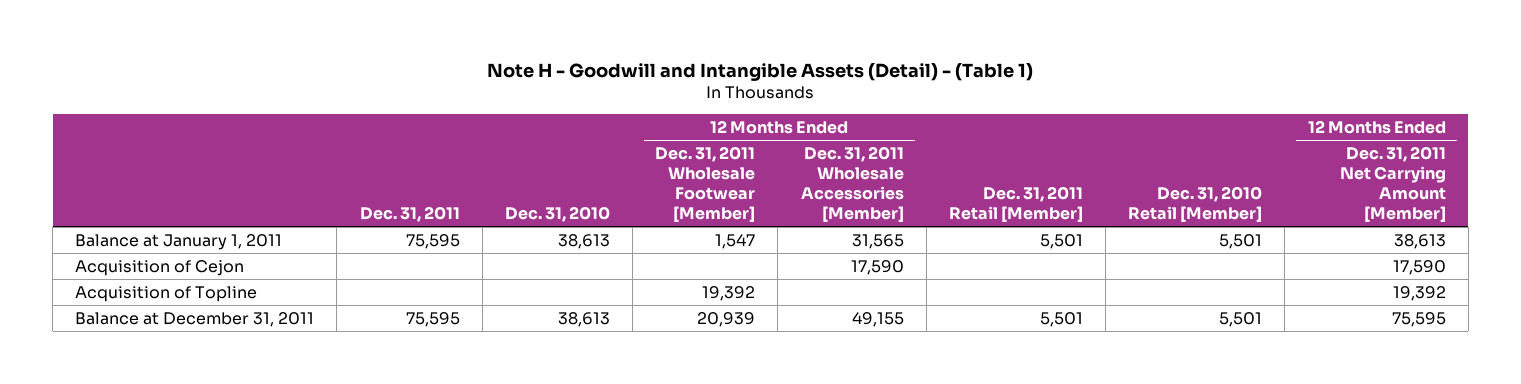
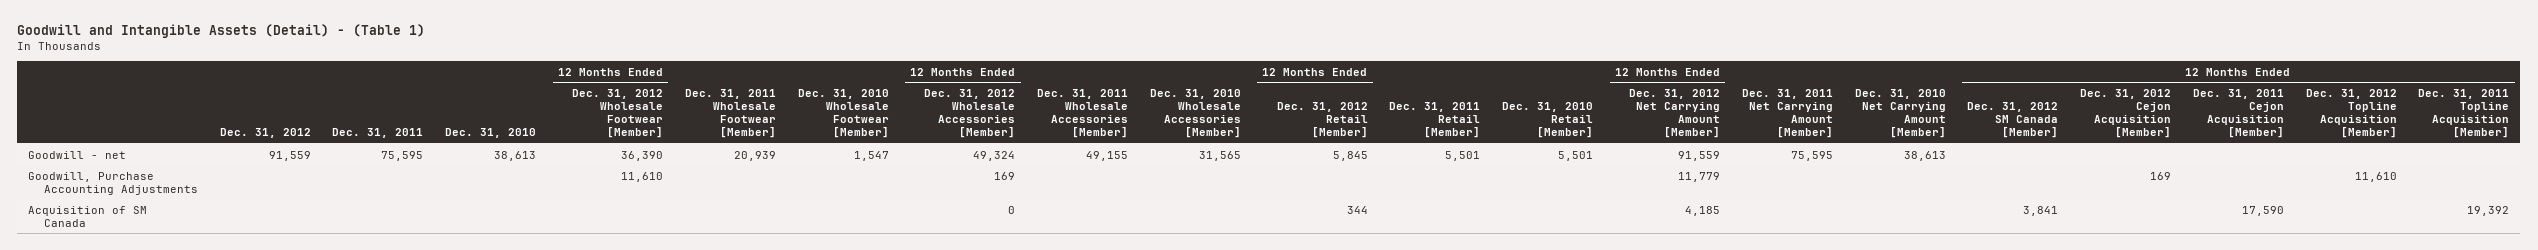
- Note H - Goodwill and Intangible Assets (Detail) - (Table 1)
+ Goodwill and Intangible Assets (Detail) - (Table 1)
- | Dec. 31, 2011 | Dec. 31, 2010 | 12 Months Ended Dec. 31, 2011 Wholesale Footwear [Member] | 12 Months Ended Dec. 31, 2011 Wholesale Accessories [Member] | Dec. 31, 2011 Retail [Member] | Dec. 31, 2010 Retail [Member] | 12 Months Ended Dec. 31, 2011 Net Carrying Amount [Member]
+ | Dec. 31, 2012 | Dec. 31, 2011 | Dec. 31, 2010 | 12 Months Ended Dec. 31, 2012 Wholesale Footwear [Member] | Dec. 31, 2011 Wholesale Footwear [Member] | Dec. 31, 2010 Wholesale Footwear [Member] | 12 Months Ended Dec. 31, 2012 Wholesale Accessories [Member] | Dec. 31, 2011 Wholesale Accessories [Member] | Dec. 31, 2010 Wholesale Accessories [Member] | 12 Months Ended Dec. 31, 2012 Retail [Member] | Dec. 31, 2011 Retail [Member] | Dec. 31, 2010 Retail [Member] | 12 Months Ended Dec. 31, 2012 Net Carrying Amount [Member] | Dec. 31, 2011 Net Carrying Amount [Member] | Dec. 31, 2010 Net Carrying Amount [Member] | 12 Months Ended Dec. 31, 2012 SM Canada [Member] | 12 Months Ended Dec. 31, 2012 Cejon Acquisition [Member] | 12 Months Ended Dec. 31, 2011 Cejon Acquisition [Member] | 12 Months Ended Dec. 31, 2012 Topline Acquisition [Member] | 12 Months Ended Dec. 31, 2011 Topline Acquisition [Member]
- Balance at January 1, 2011 | 75,595 | 38,613 | 1,547 | 31,565 | 5,501 | 5,501 | 38,613
- Acquisition of Cejon | | | | 17,590 | | | 17,590
- Acquisition of Topline | | | 19,392 | | | | 19,392
- Balance at December 31, 2011 | 75,595 | 38,613 | 20,939 | 49,155 | 5,501 | 5,501 | 75,595
+ Goodwill - net | 91,559 | 75,595 | 38,613 | 36,390 | 20,939 | 1,547 | 49,324 | 49,155 | 31,565 | 5,845 | 5,501 | 5,501 | 91,559 | 75,595 | 38,613 | | | | |
+ Goodwill, Purchase Accounting Adjustments | | | | 11,610 | | | 169 | | | | | | 11,779 | | | | 169 | | 11,610 |
+ Acquisition of SM Canada | | | | | | | 0 | | | 344 | | | 4,185 | | | 3,841 | | 17,590 | | 19,392

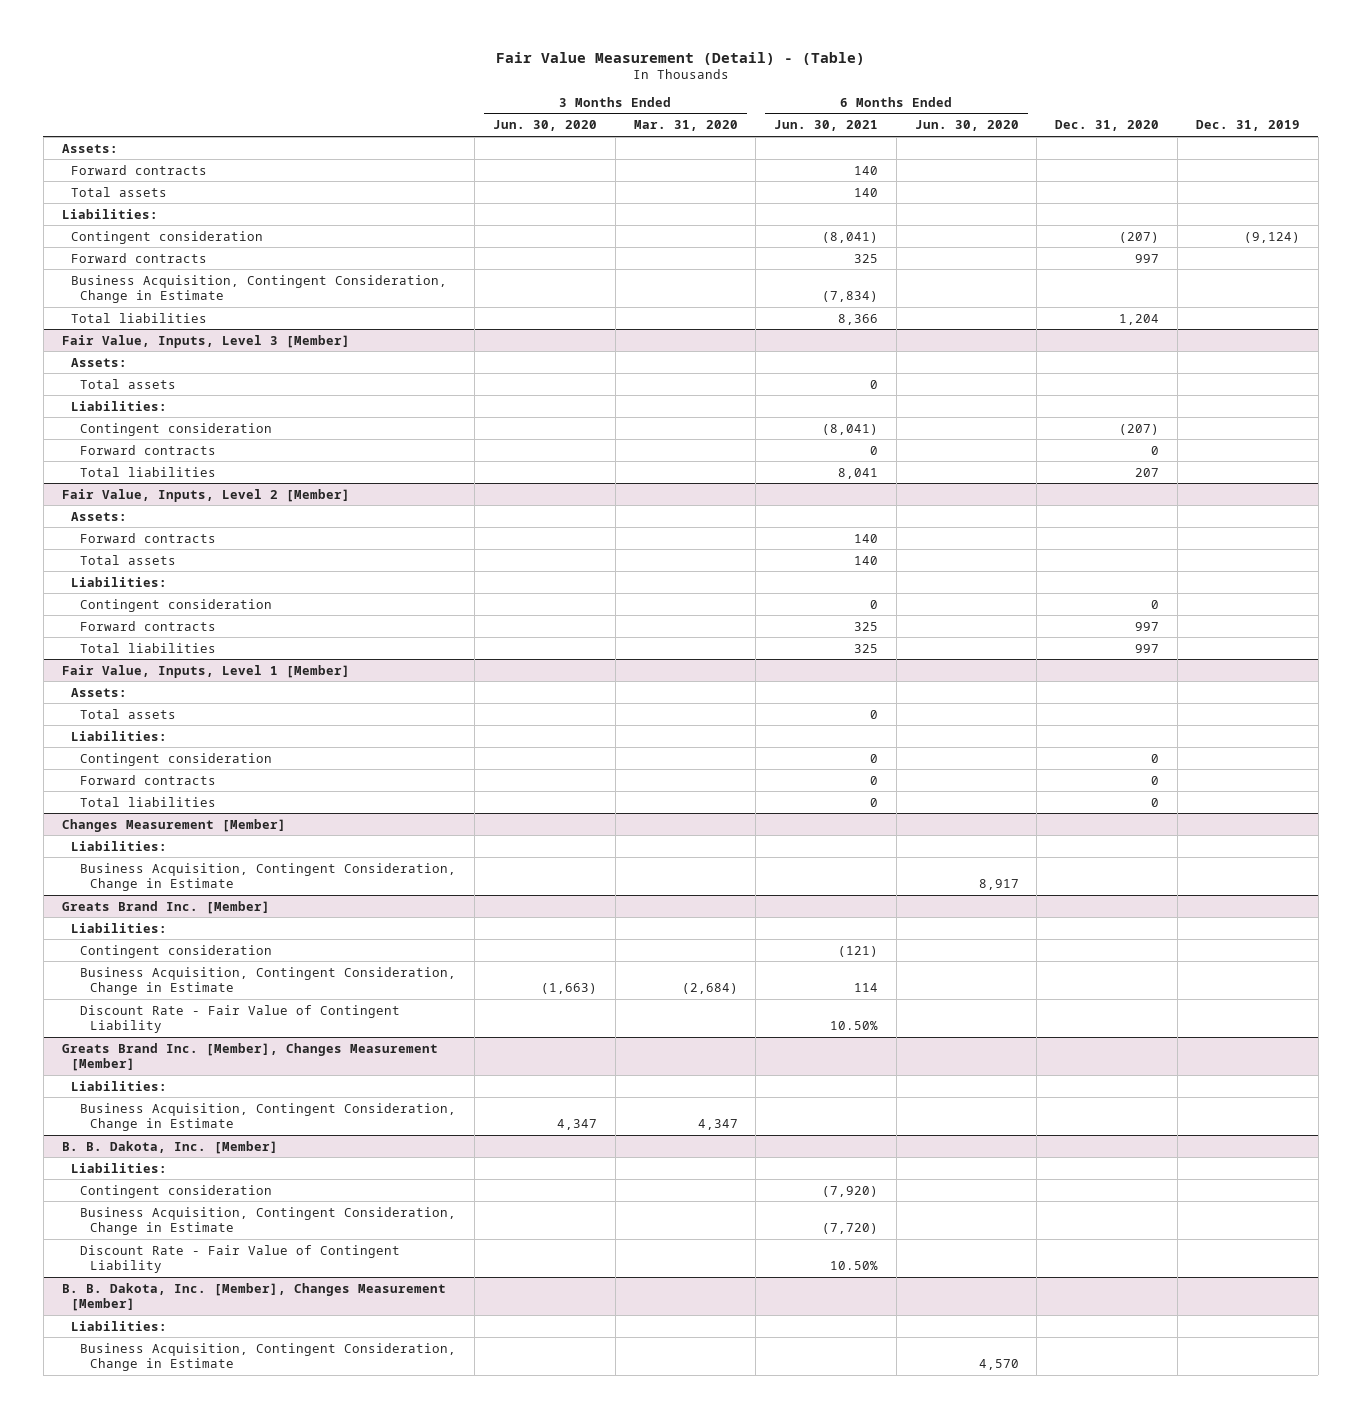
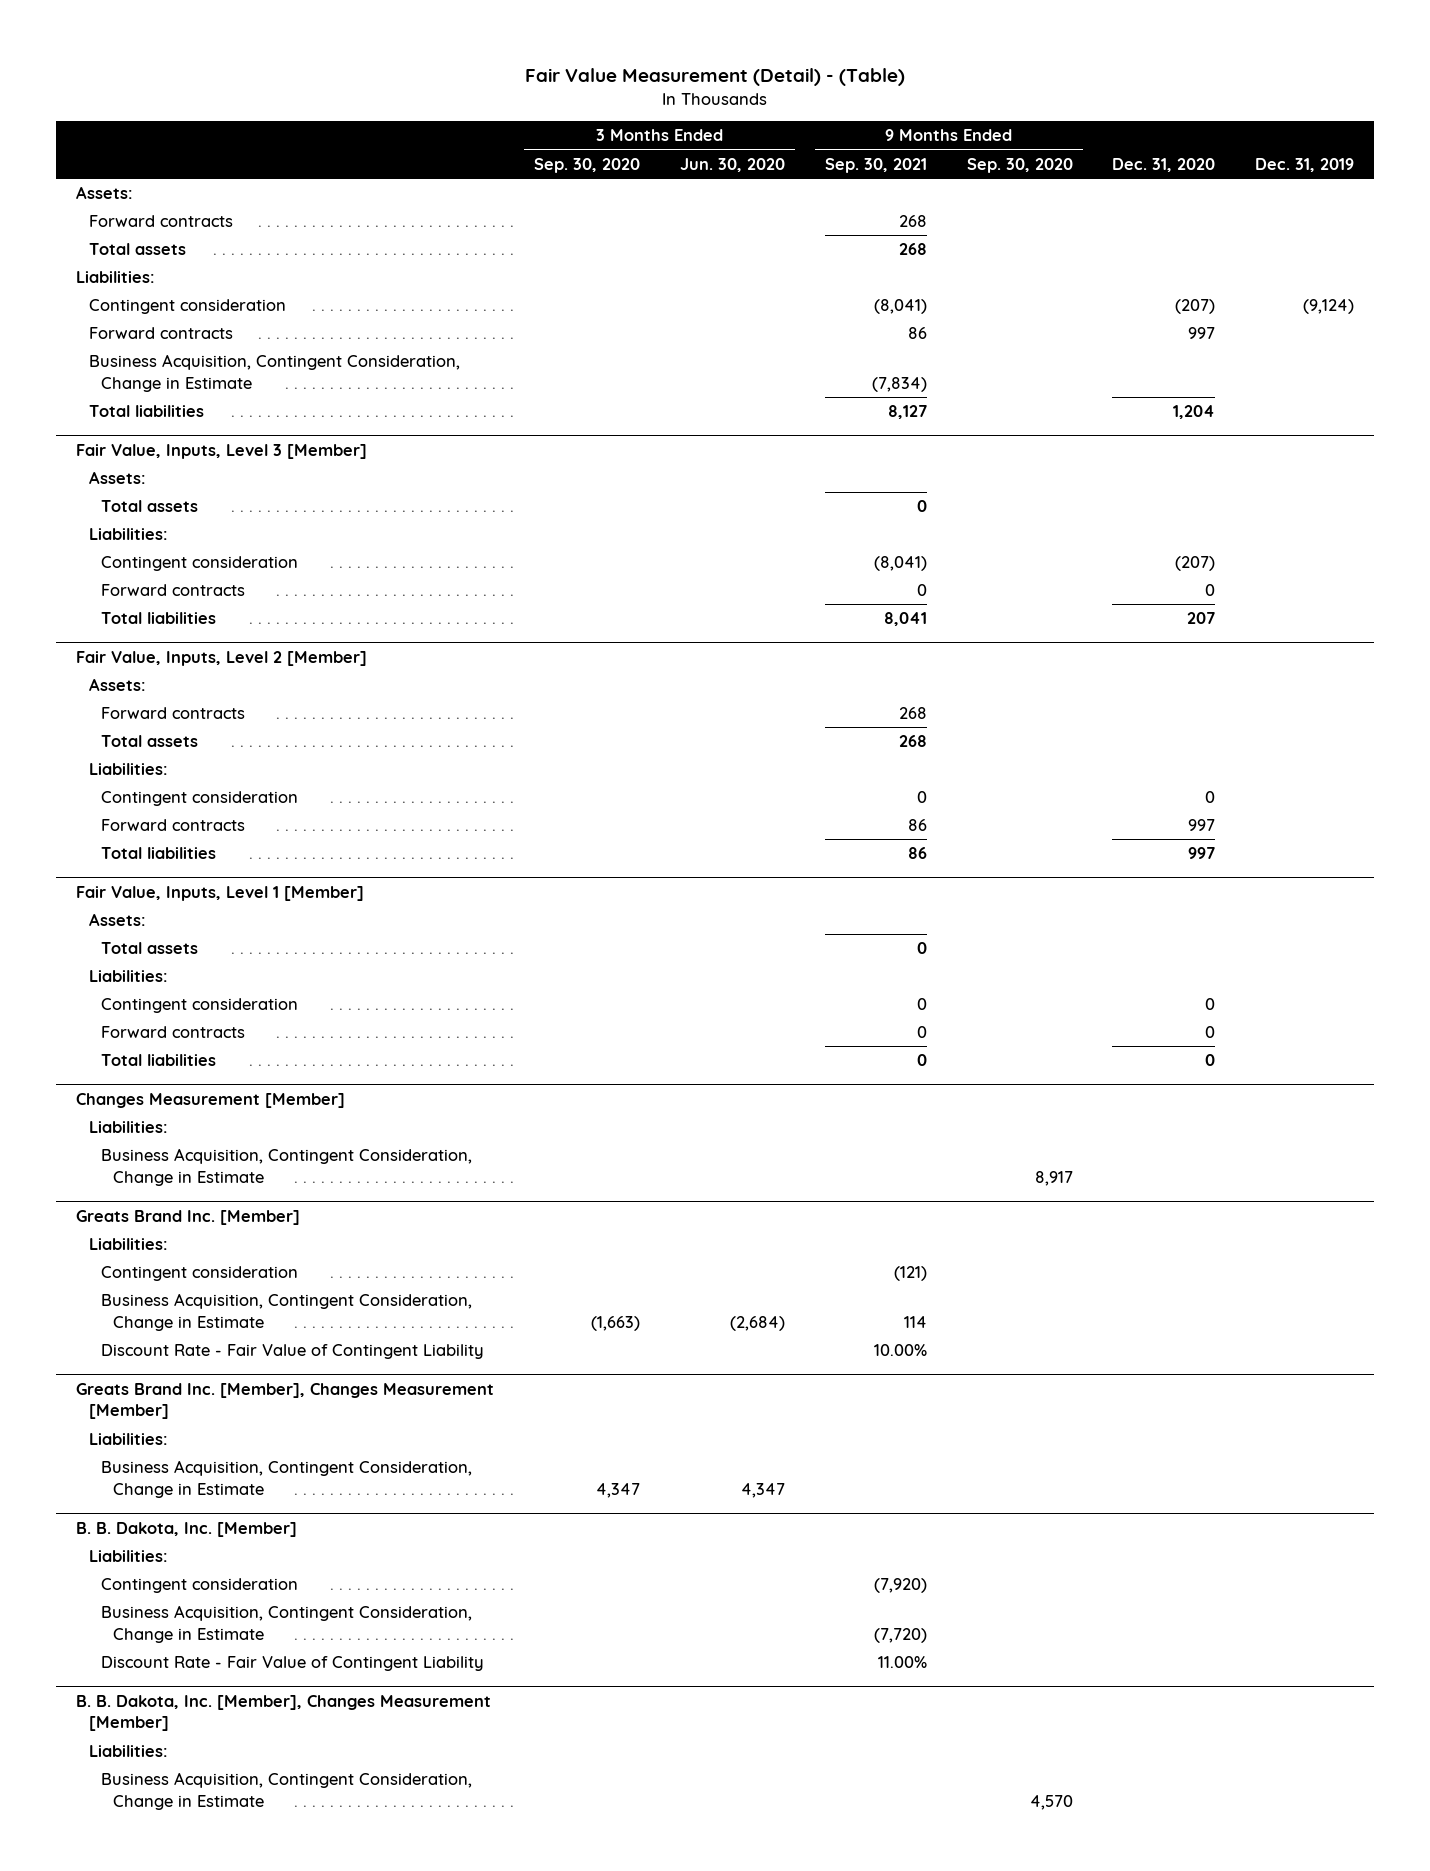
- | 3 Months Ended Jun. 30, 2020 | 3 Months Ended Mar. 31, 2020 | 6 Months Ended Jun. 30, 2021 | 6 Months Ended Jun. 30, 2020 | Dec. 31, 2020 | Dec. 31, 2019
+ | 3 Months Ended Sep. 30, 2020 | 3 Months Ended Jun. 30, 2020 | 9 Months Ended Sep. 30, 2021 | 9 Months Ended Sep. 30, 2020 | Dec. 31, 2020 | Dec. 31, 2019
@ Greats Brand Inc. [Member]
- Business Acquisition, Contingent Consideration, Change in Estimate | (1,663) | (2,684) | 114 | | |
+ Business Acquisition, Contingent Consideration, Change in Estimate | (1,663) | (2,684) | 114 | | |

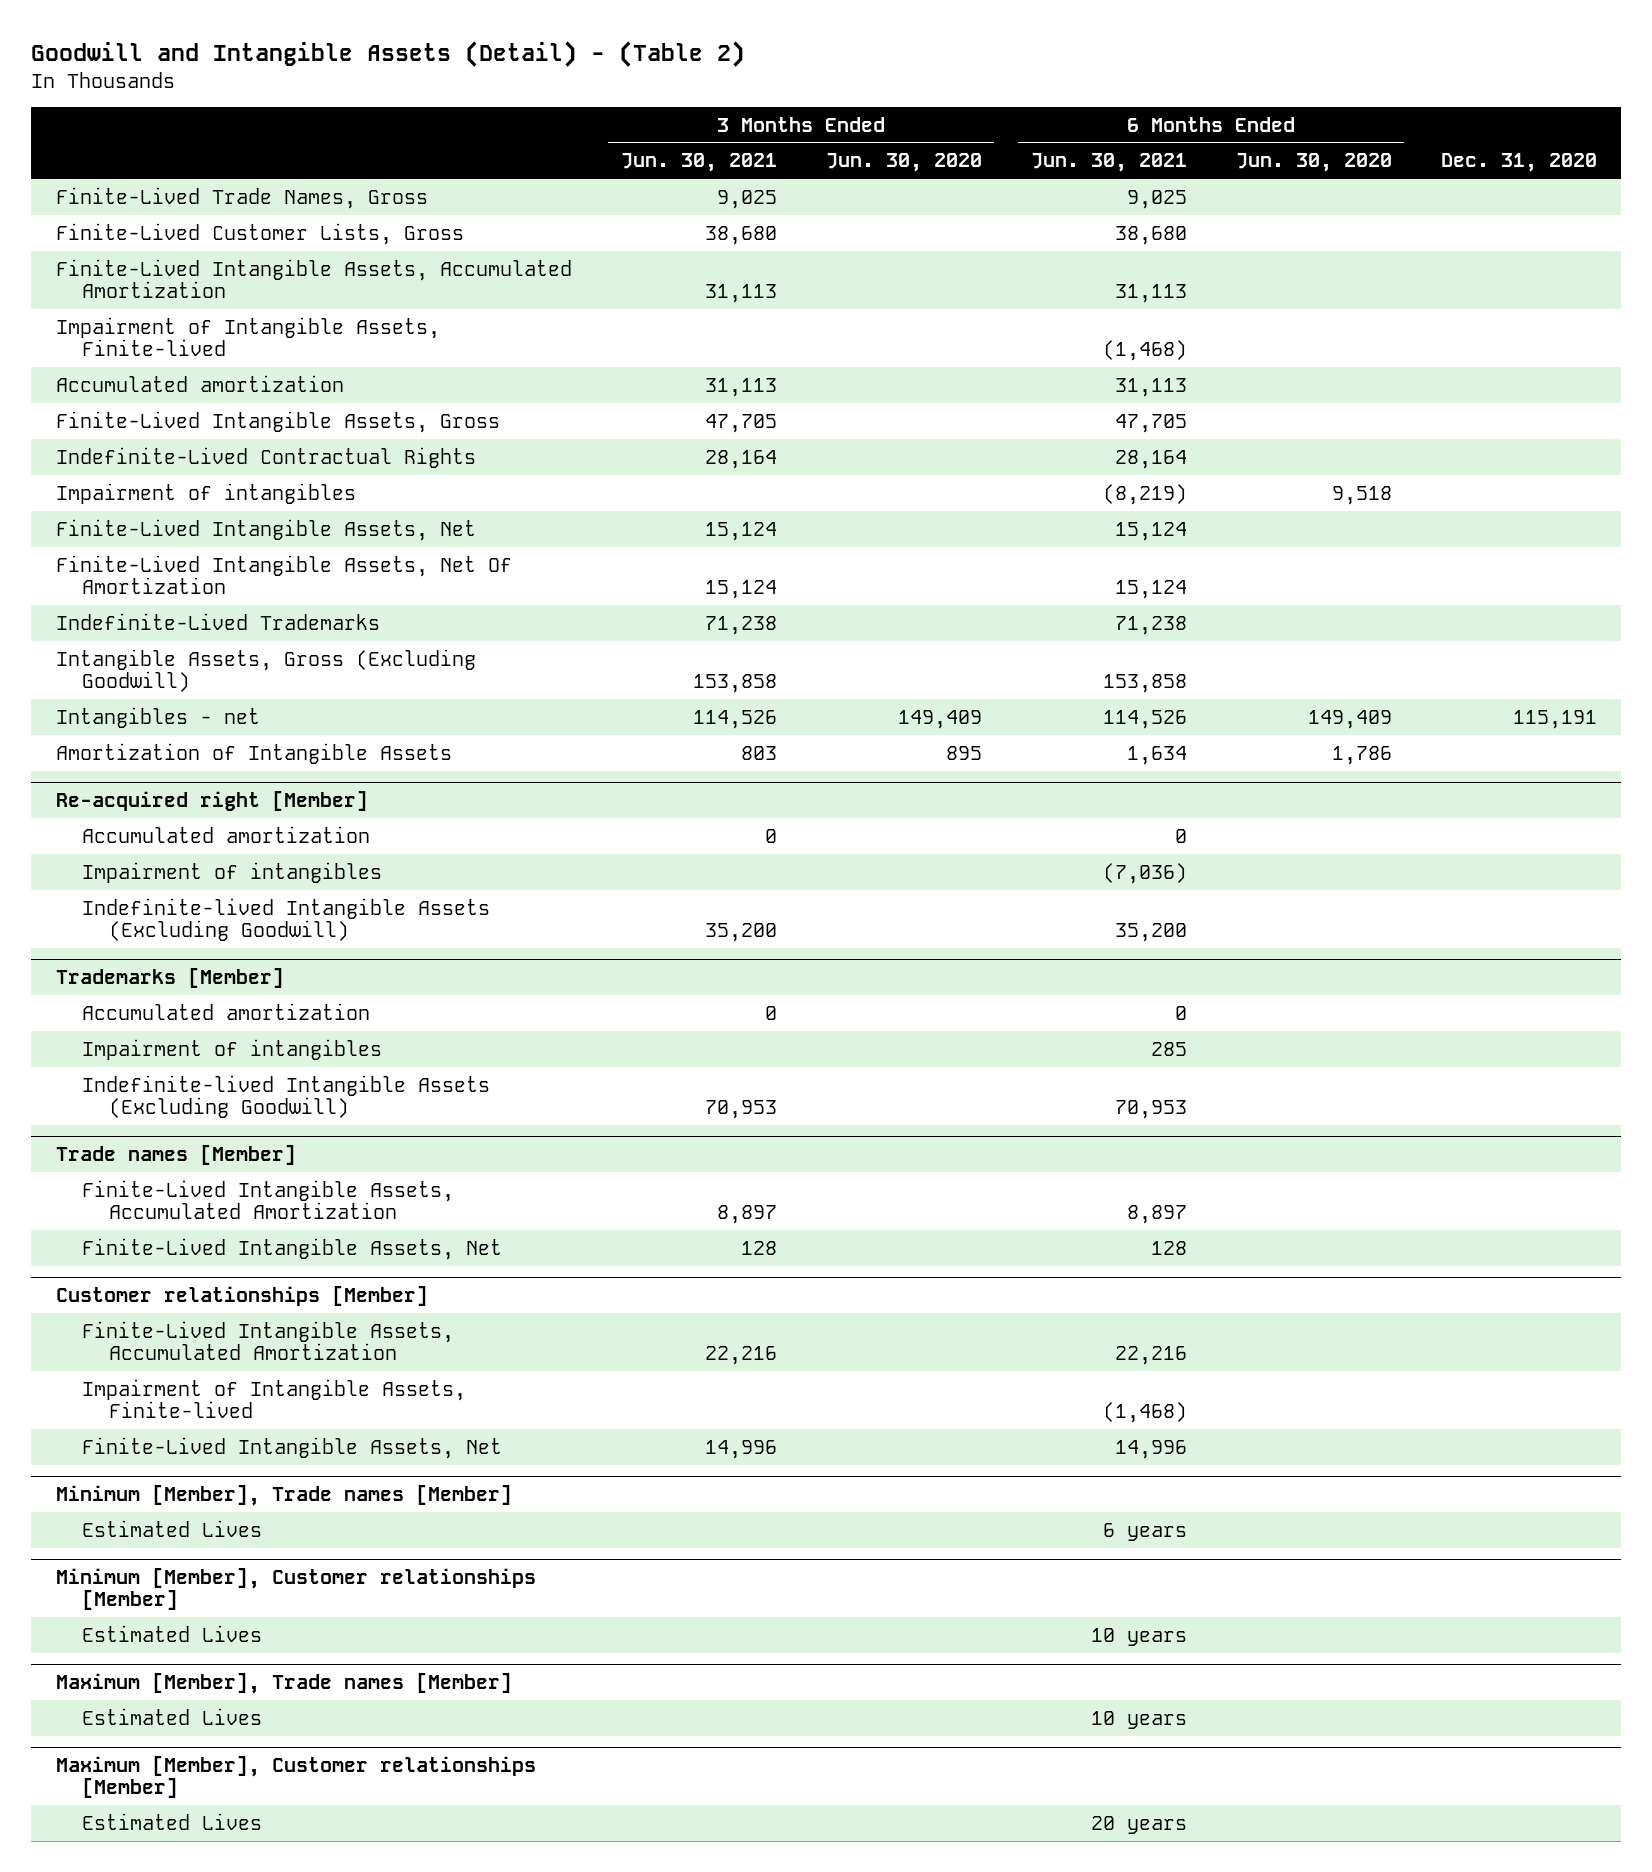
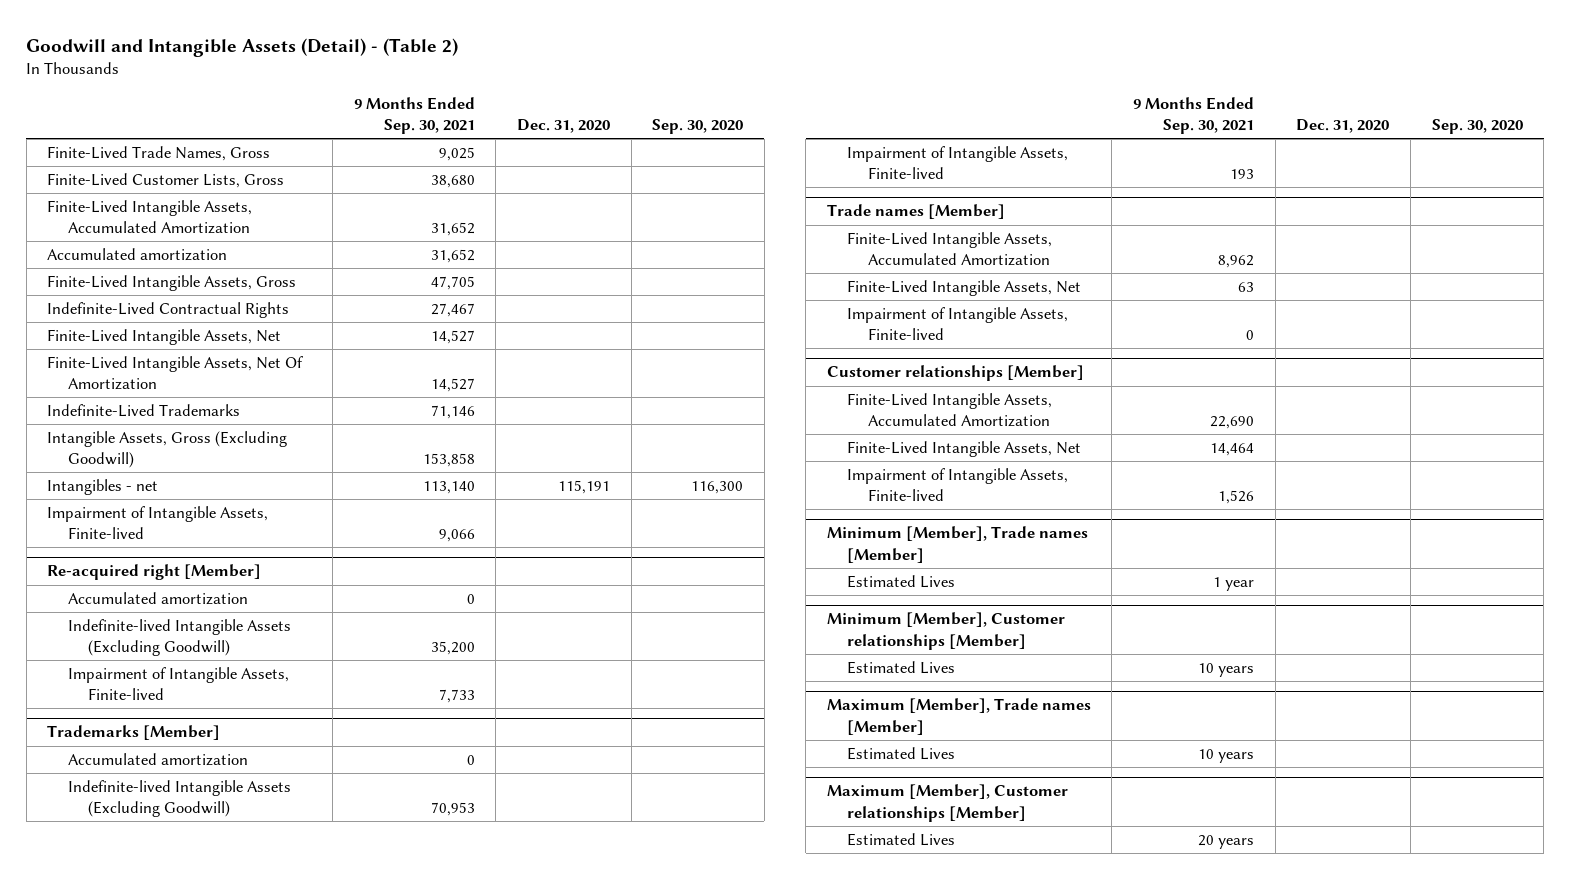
- | 3 Months Ended Jun. 30, 2021 | 3 Months Ended Jun. 30, 2020 | 6 Months Ended Jun. 30, 2021 | 6 Months Ended Jun. 30, 2020 | Dec. 31, 2020
+ | 9 Months Ended Sep. 30, 2021 | Dec. 31, 2020 | Sep. 30, 2020
- Impairment of intangibles | | | (8,219) | 9,518 |
- Amortization of Intangible Assets | 803 | 895 | 1,634 | 1,786 |
moved down: Impairment of Intangible Assets, Finite-lived | 9,066 | |
@ Re-acquired right [Member]
- Impairment of intangibles | | | (7,036) | |
+ Impairment of Intangible Assets, Finite-lived | 7,733 | |
@ Trademarks [Member]
- Impairment of intangibles | | | 285 | |
+ Impairment of Intangible Assets, Finite-lived | 193 | |
@ Trade names [Member]
+ Impairment of Intangible Assets, Finite-lived | 0 | |
@ Customer relationships [Member]
moved down: Impairment of Intangible Assets, Finite-lived | 1,526 | |

